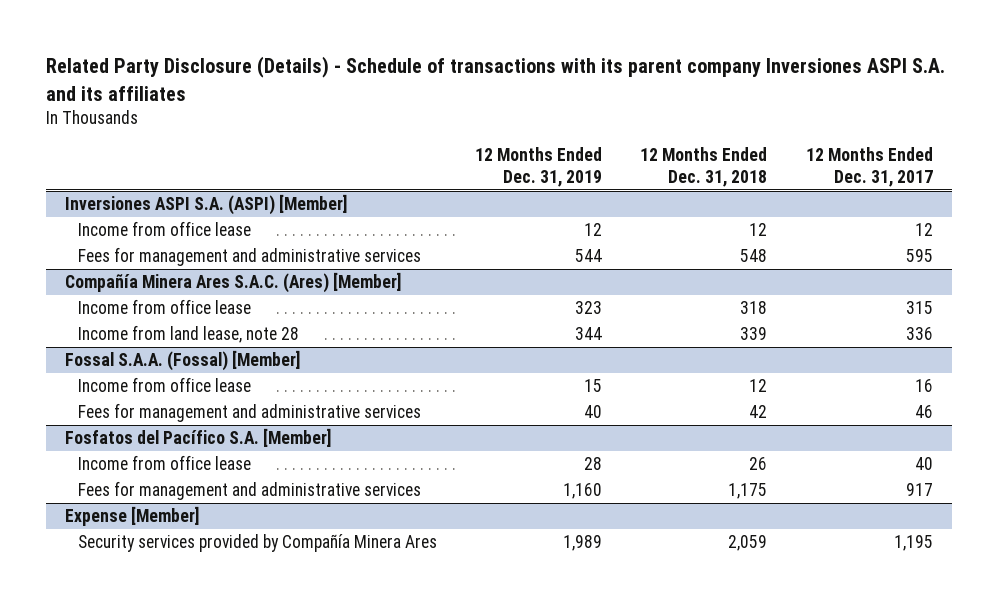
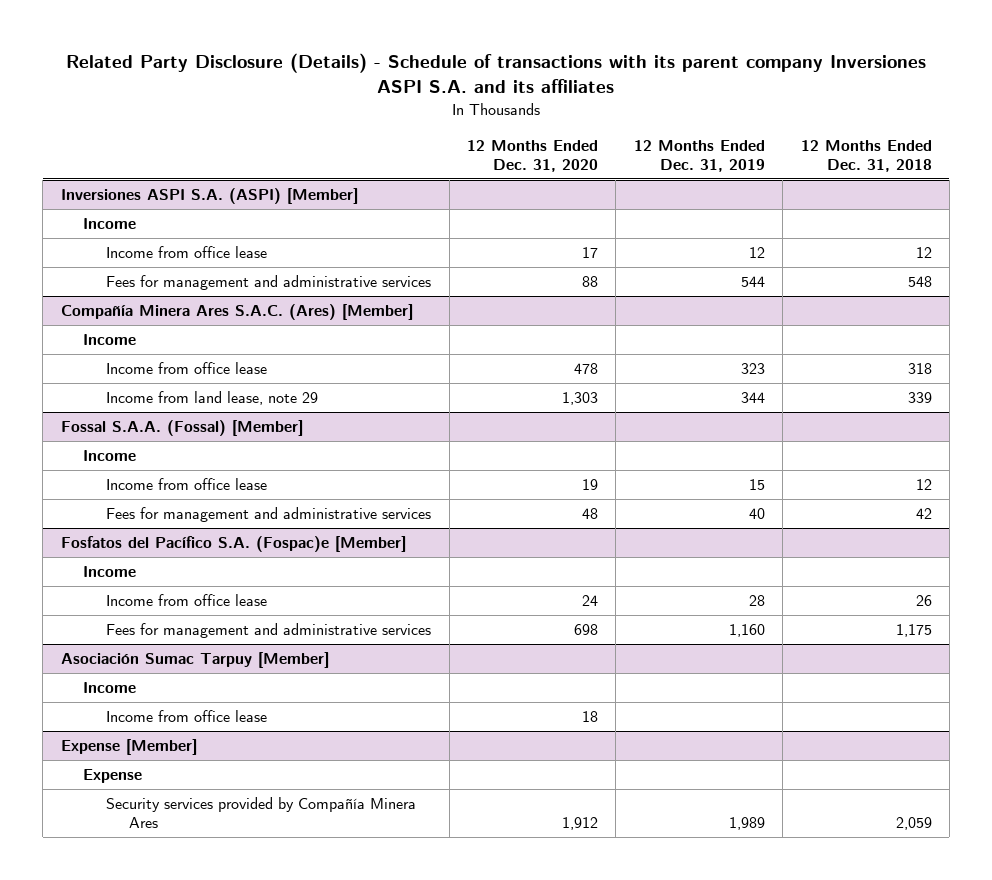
- | 12 Months Ended Dec. 31, 2019 | 12 Months Ended Dec. 31, 2018 | 12 Months Ended Dec. 31, 2017
+ | 12 Months Ended Dec. 31, 2020 | 12 Months Ended Dec. 31, 2019 | 12 Months Ended Dec. 31, 2018
@ Inversiones ASPI S.A. (ASPI) [Member]
+ Income
@ Compañía Minera Ares S.A.C. (Ares) [Member]
+ Income
- Income from land lease, note 28 | 344 | 339 | 336
+ Income from land lease, note 29 | 1,303 | 344 | 339
@ Fossal S.A.A. (Fossal) [Member]
+ Income
- Fosfatos del Pacífico S.A. [Member]
+ Fosfatos del Pacífico S.A. (Fospac)e [Member]
+ Income
+ Asociación Sumac Tarpuy [Member]
+ Income
+ Income from office lease | 18 | |
@ Expense [Member]
+ Expense

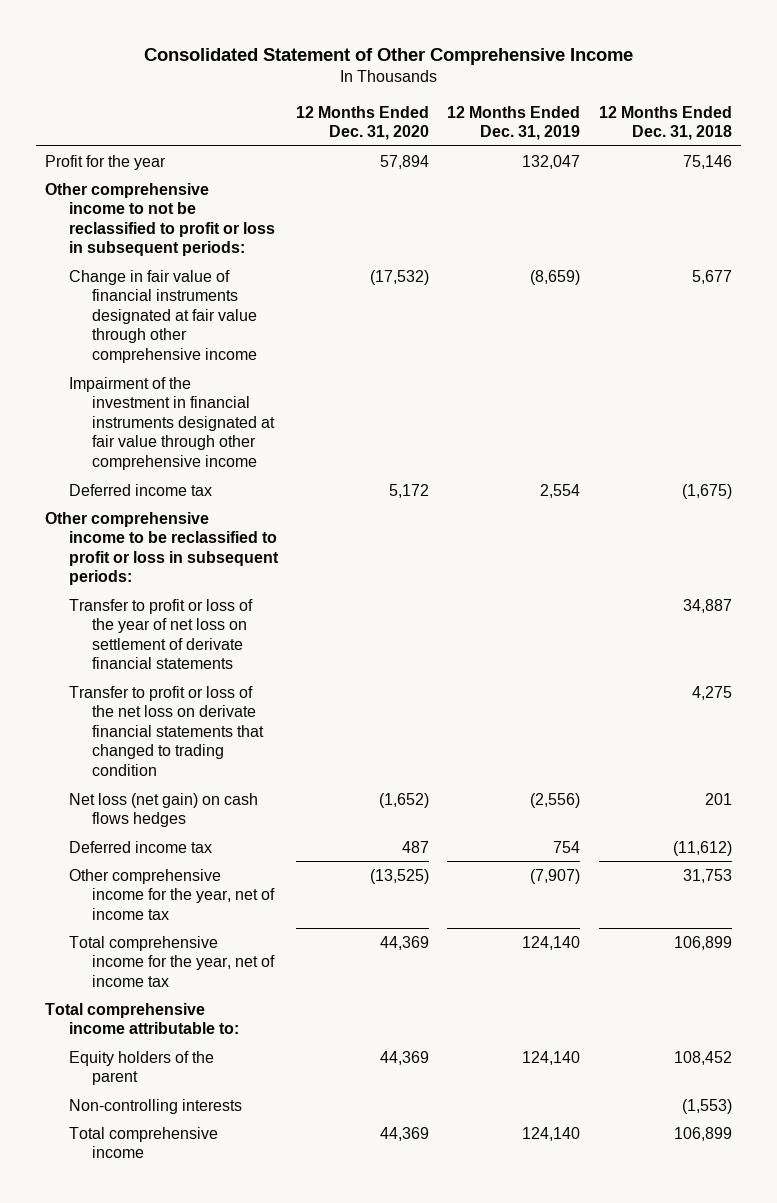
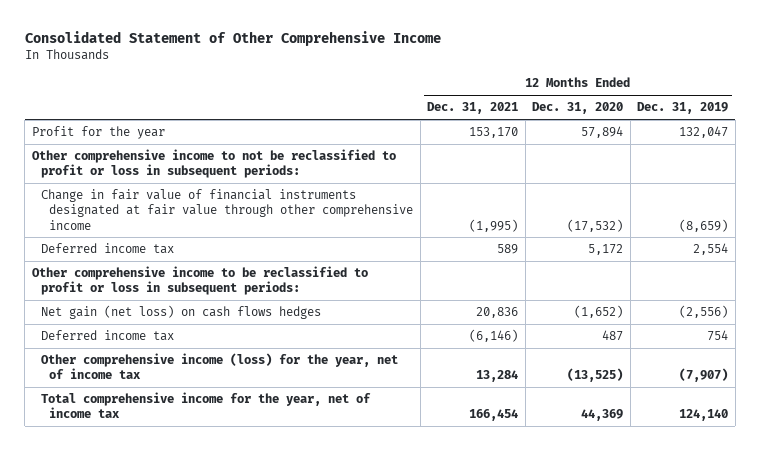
- | 12 Months Ended Dec. 31, 2020 | 12 Months Ended Dec. 31, 2019 | 12 Months Ended Dec. 31, 2018
+ | 12 Months Ended Dec. 31, 2021 | 12 Months Ended Dec. 31, 2020 | 12 Months Ended Dec. 31, 2019
- Impairment of the investment in financial instruments designated at fair value through other comprehensive income
- Transfer to profit or loss of the year of net loss on settlement of derivate financial statements | | | 34,887
- Transfer to profit or loss of the net loss on derivate financial statements that changed to trading condition | | | 4,275
- Net loss (net gain) on cash flows hedges | (1,652) | (2,556) | 201
+ Net gain (net loss) on cash flows hedges | 20,836 | (1,652) | (2,556)
- Other comprehensive income for the year, net of income tax | (13,525) | (7,907) | 31,753
+ Other comprehensive income (loss) for the year, net of income tax | 13,284 | (13,525) | (7,907)
- Total comprehensive income attributable to:
- Equity holders of the parent | 44,369 | 124,140 | 108,452
- Non-controlling interests | | | (1,553)
- Total comprehensive income | 44,369 | 124,140 | 106,899

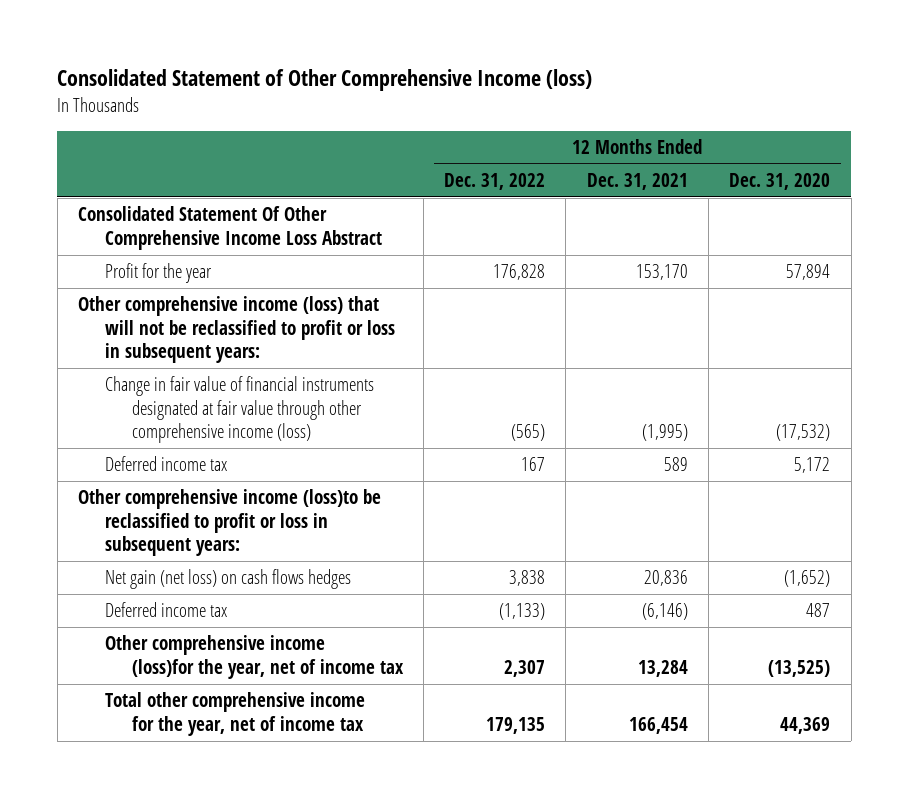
- Consolidated Statement of Other Comprehensive Income
+ Consolidated Statement of Other Comprehensive Income (loss)
- | 12 Months Ended Dec. 31, 2021 | 12 Months Ended Dec. 31, 2020 | 12 Months Ended Dec. 31, 2019
+ | 12 Months Ended Dec. 31, 2022 | 12 Months Ended Dec. 31, 2021 | 12 Months Ended Dec. 31, 2020
+ Consolidated Statement Of Other Comprehensive Income Loss Abstract
- Other comprehensive income to not be reclassified to profit or loss in subsequent periods:
- Change in fair value of financial instruments designated at fair value through other comprehensive income | (1,995) | (17,532) | (8,659)
+ Other comprehensive income (loss) that will not be reclassified to profit or loss in subsequent years:
+ Change in fair value of financial instruments designated at fair value through other comprehensive income (loss) | (565) | (1,995) | (17,532)
- Other comprehensive income to be reclassified to profit or loss in subsequent periods:
+ Other comprehensive income (loss)to be reclassified to profit or loss in subsequent years:
- Other comprehensive income (loss) for the year, net of income tax | 13,284 | (13,525) | (7,907)
- Total comprehensive income for the year, net of income tax | 166,454 | 44,369 | 124,140
+ Other comprehensive income (loss)for the year, net of income tax | 2,307 | 13,284 | (13,525)
+ Total other comprehensive income for the year, net of income tax | 179,135 | 166,454 | 44,369

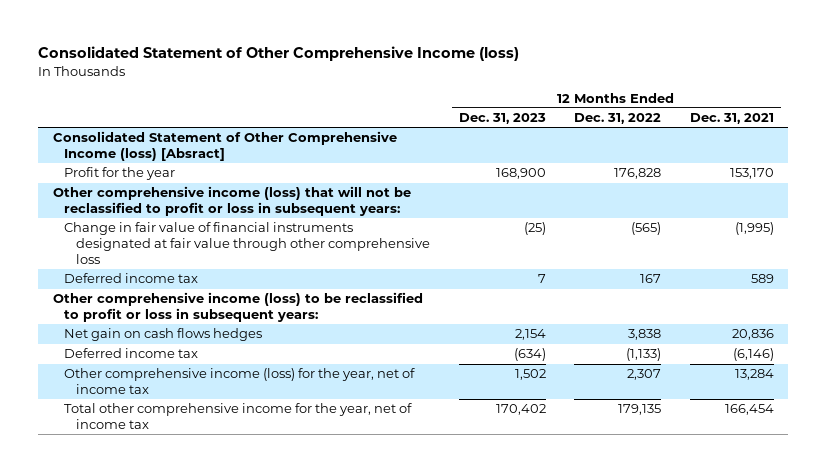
- | 12 Months Ended Dec. 31, 2022 | 12 Months Ended Dec. 31, 2021 | 12 Months Ended Dec. 31, 2020
+ | 12 Months Ended Dec. 31, 2023 | 12 Months Ended Dec. 31, 2022 | 12 Months Ended Dec. 31, 2021
- Consolidated Statement Of Other Comprehensive Income Loss Abstract
+ Consolidated Statement of Other Comprehensive Income (loss) [Absract]
- Change in fair value of financial instruments designated at fair value through other comprehensive income (loss) | (565) | (1,995) | (17,532)
+ Change in fair value of financial instruments designated at fair value through other comprehensive loss | (25) | (565) | (1,995)
- Other comprehensive income (loss)to be reclassified to profit or loss in subsequent years:
- Net gain (net loss) on cash flows hedges | 3,838 | 20,836 | (1,652)
+ Other comprehensive income (loss) to be reclassified to profit or loss in subsequent years:
+ Net gain on cash flows hedges | 2,154 | 3,838 | 20,836
- Other comprehensive income (loss)for the year, net of income tax | 2,307 | 13,284 | (13,525)
+ Other comprehensive income (loss) for the year, net of income tax | 1,502 | 2,307 | 13,284

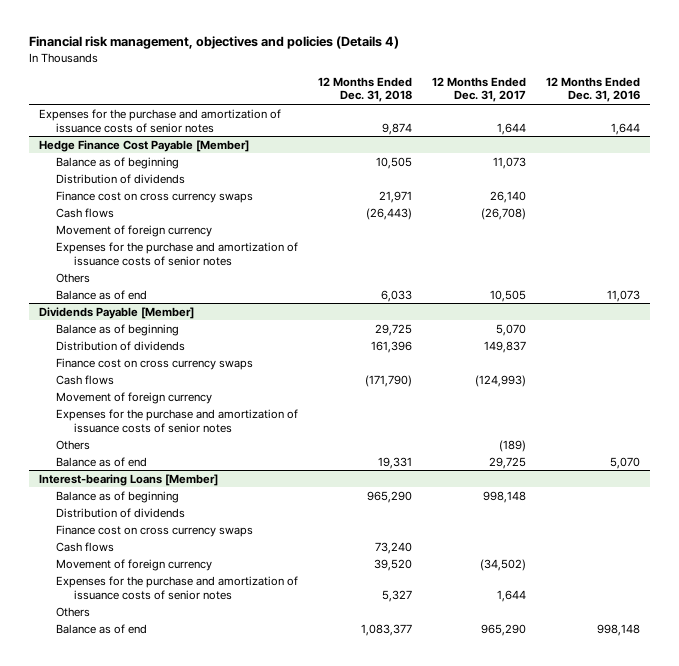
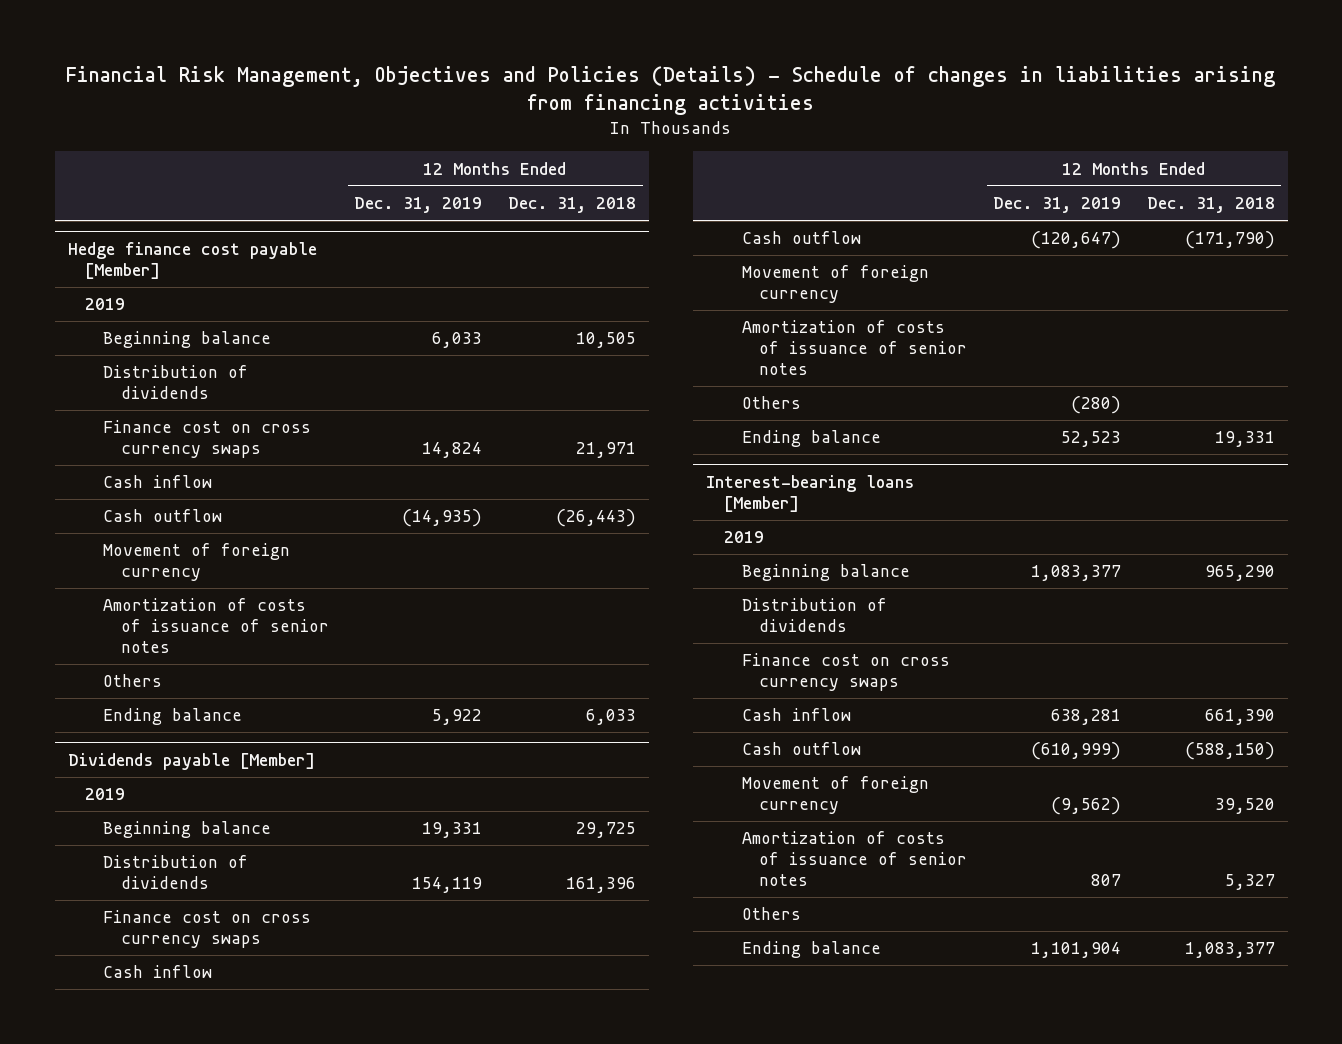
- Financial risk management, objectives and policies (Details 4)
+ Financial Risk Management, Objectives and Policies (Details) - Schedule of changes in liabilities arising from financing activities
- | 12 Months Ended Dec. 31, 2018 | 12 Months Ended Dec. 31, 2017 | 12 Months Ended Dec. 31, 2016
+ | 12 Months Ended Dec. 31, 2019 | 12 Months Ended Dec. 31, 2018
- Expenses for the purchase and amortization of issuance costs of senior notes | 9,874 | 1,644 | 1,644
- Hedge Finance Cost Payable [Member]
- Balance as of beginning | 10,505 | 11,073 |
+ Hedge finance cost payable [Member]
+ 2019
+ Beginning balance | 6,033 | 10,505
- Cash flows | (26,443) | (26,708) |
+ Cash inflow
+ Cash outflow | (14,935) | (26,443)
- Expenses for the purchase and amortization of issuance costs of senior notes
+ Amortization of costs of issuance of senior notes
- Balance as of end | 6,033 | 10,505 | 11,073
- Dividends Payable [Member]
- Balance as of beginning | 29,725 | 5,070 |
+ Ending balance | 5,922 | 6,033
+ Dividends payable [Member]
+ 2019
+ Beginning balance | 19,331 | 29,725
- Cash flows | (171,790) | (124,993) |
+ Cash inflow
+ Cash outflow | (120,647) | (171,790)
- Expenses for the purchase and amortization of issuance costs of senior notes
+ Amortization of costs of issuance of senior notes
- Balance as of end | 19,331 | 29,725 | 5,070
- Interest-bearing Loans [Member]
- Balance as of beginning | 965,290 | 998,148 |
+ Ending balance | 52,523 | 19,331
+ Interest-bearing loans [Member]
+ 2019
+ Beginning balance | 1,083,377 | 965,290
- Cash flows | 73,240 | |
+ Cash inflow | 638,281 | 661,390
+ Cash outflow | (610,999) | (588,150)
- Expenses for the purchase and amortization of issuance costs of senior notes | 5,327 | 1,644 |
+ Amortization of costs of issuance of senior notes | 807 | 5,327
- Balance as of end | 1,083,377 | 965,290 | 998,148
+ Ending balance | 1,101,904 | 1,083,377

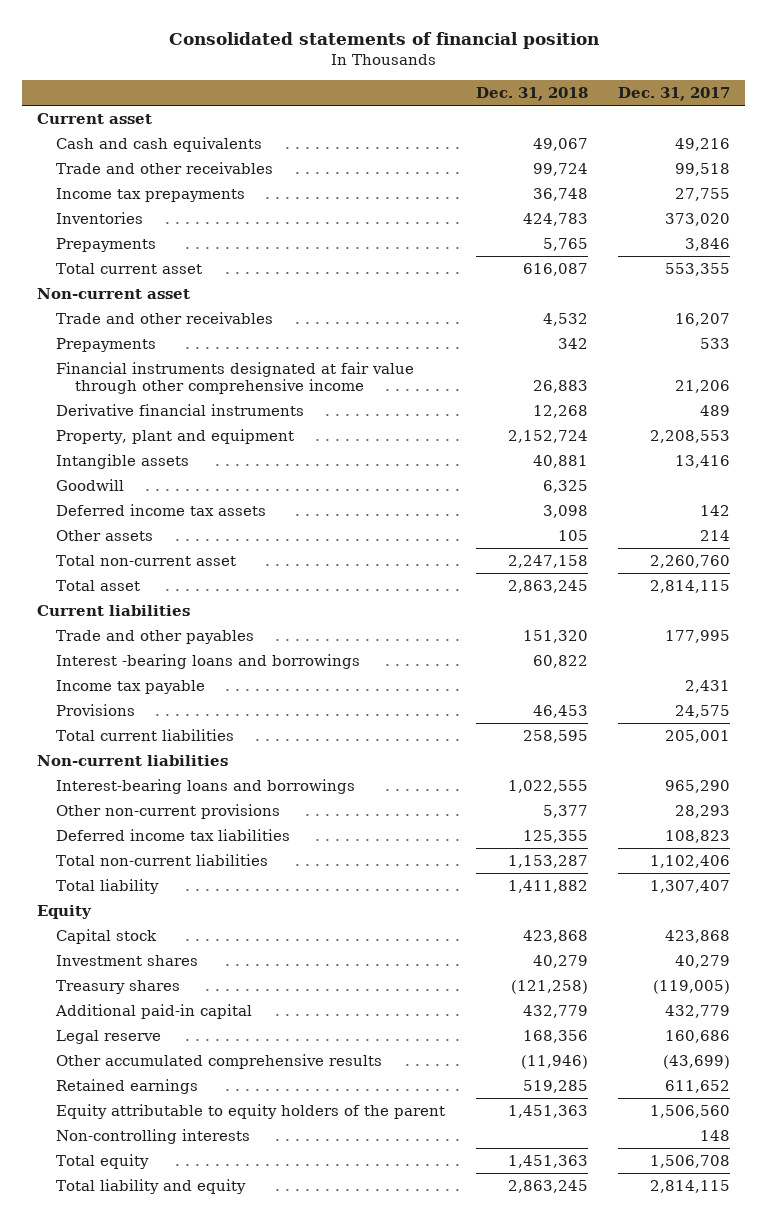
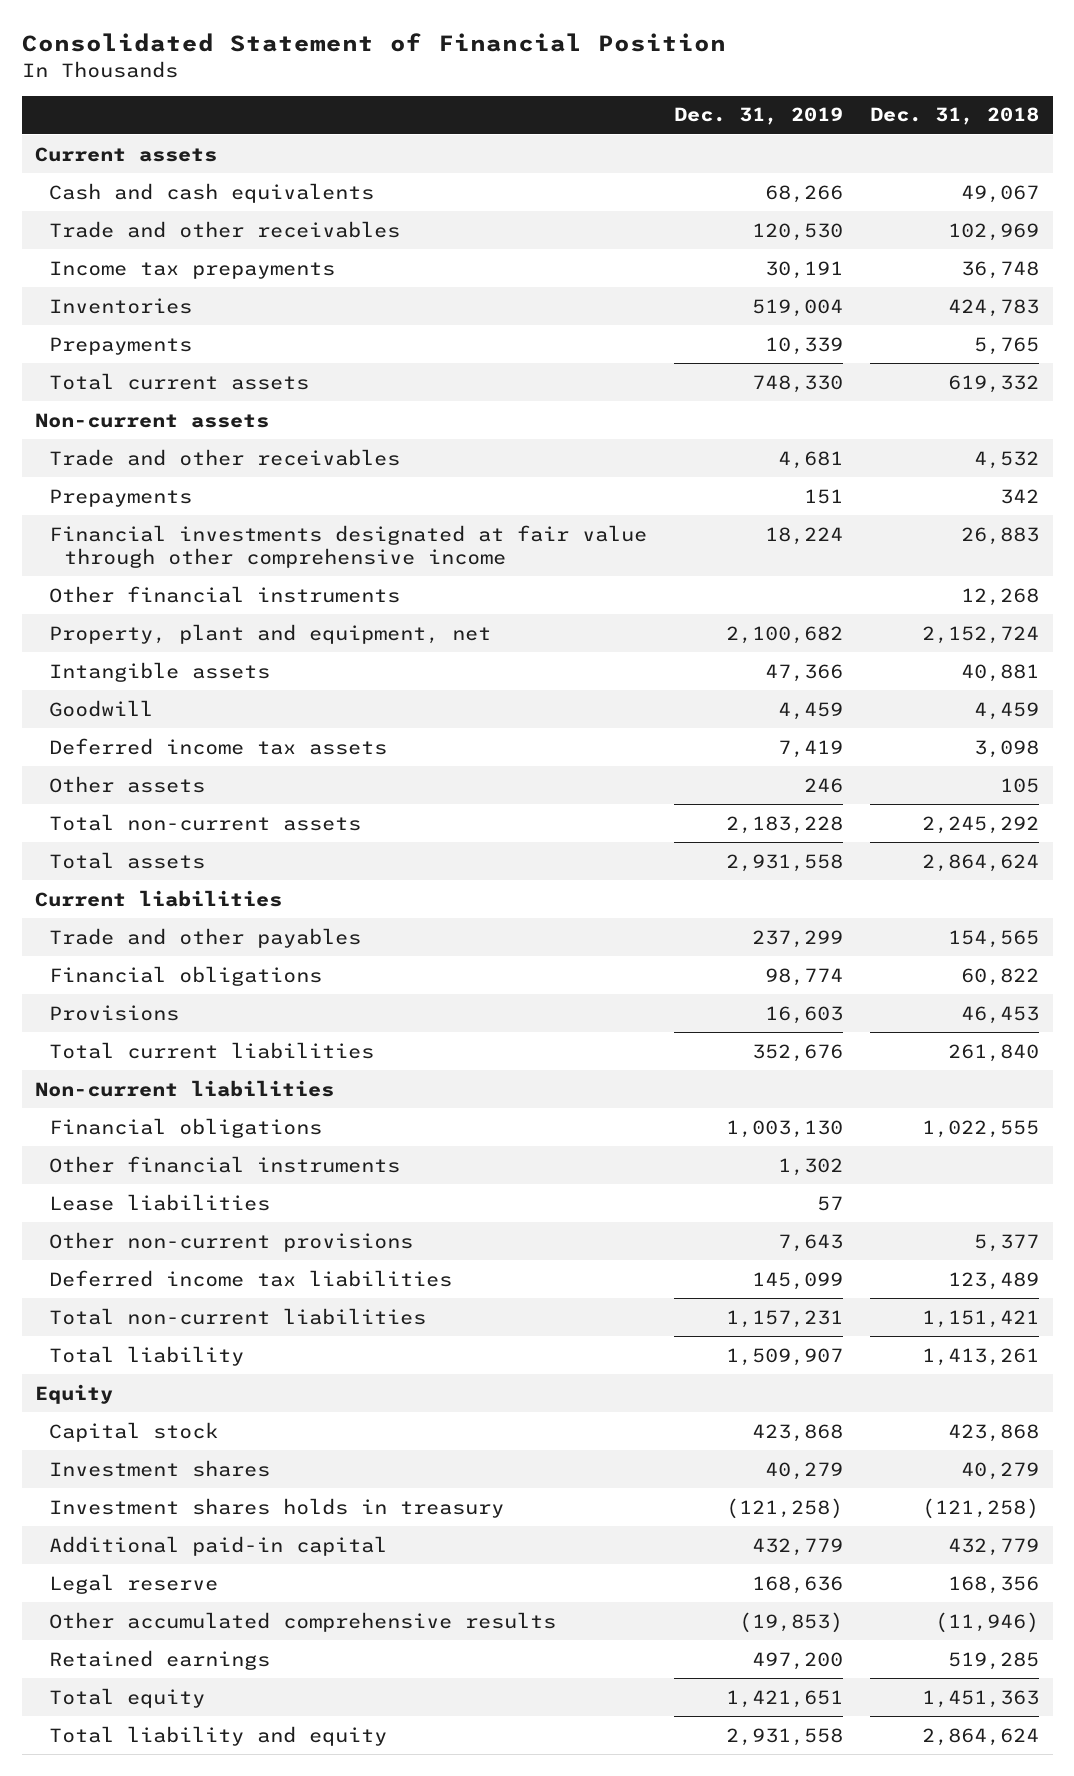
- Consolidated statements of financial position
+ Consolidated Statement of Financial Position
- | Dec. 31, 2018 | Dec. 31, 2017
+ | Dec. 31, 2019 | Dec. 31, 2018
- Current asset
+ Current assets
- Trade and other receivables | 99,724 | 99,518
+ Trade and other receivables | 120,530 | 102,969
- Total current asset | 616,087 | 553,355
- Non-current asset
+ Total current assets | 748,330 | 619,332
+ Non-current assets
- Financial instruments designated at fair value through other comprehensive income | 26,883 | 21,206
- Derivative financial instruments | 12,268 | 489
- Property, plant and equipment | 2,152,724 | 2,208,553
+ Financial investments designated at fair value through other comprehensive income | 18,224 | 26,883
+ Other financial instruments | | 12,268
+ Property, plant and equipment, net | 2,100,682 | 2,152,724
- Goodwill | 6,325 |
+ Goodwill | 4,459 | 4,459
- Total non-current asset | 2,247,158 | 2,260,760
- Total asset | 2,863,245 | 2,814,115
+ Total non-current assets | 2,183,228 | 2,245,292
+ Total assets | 2,931,558 | 2,864,624
- Trade and other payables | 151,320 | 177,995
- Interest -bearing loans and borrowings | 60,822 |
- Income tax payable | | 2,431
+ Trade and other payables | 237,299 | 154,565
+ Financial obligations | 98,774 | 60,822
- Total current liabilities | 258,595 | 205,001
+ Total current liabilities | 352,676 | 261,840
- Interest-bearing loans and borrowings | 1,022,555 | 965,290
+ Financial obligations | 1,003,130 | 1,022,555
+ Other financial instruments | 1,302 |
+ Lease liabilities | 57 |
- Deferred income tax liabilities | 125,355 | 108,823
- Total non-current liabilities | 1,153,287 | 1,102,406
- Total liability | 1,411,882 | 1,307,407
+ Deferred income tax liabilities | 145,099 | 123,489
+ Total non-current liabilities | 1,157,231 | 1,151,421
+ Total liability | 1,509,907 | 1,413,261
- Treasury shares | (121,258) | (119,005)
+ Investment shares holds in treasury | (121,258) | (121,258)
- Equity attributable to equity holders of the parent | 1,451,363 | 1,506,560
- Non-controlling interests | | 148
- Total liability and equity | 2,863,245 | 2,814,115
+ Total liability and equity | 2,931,558 | 2,864,624

